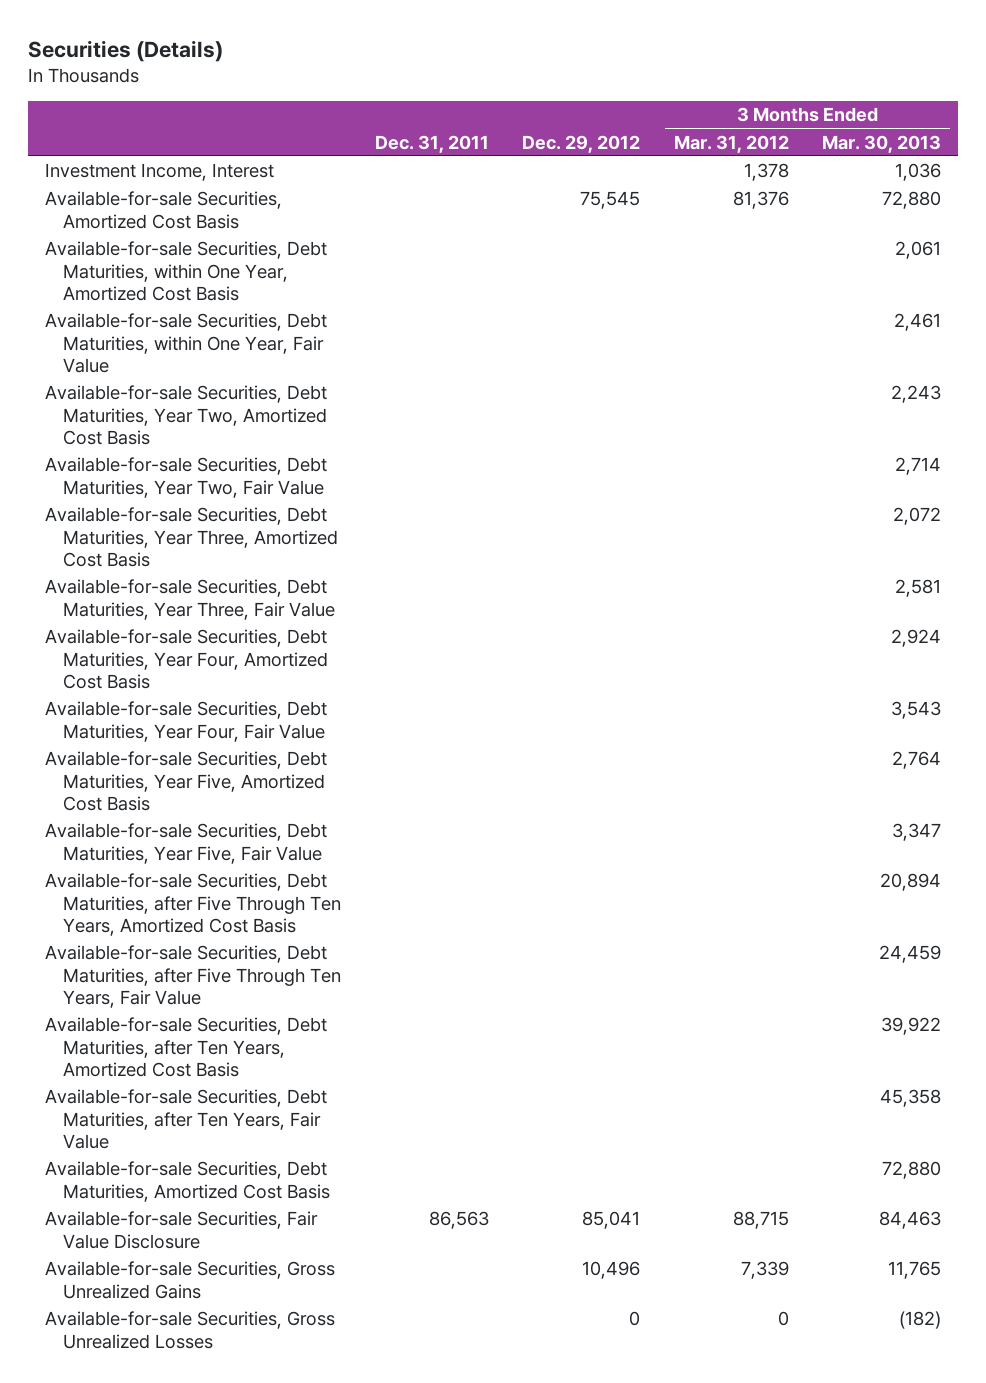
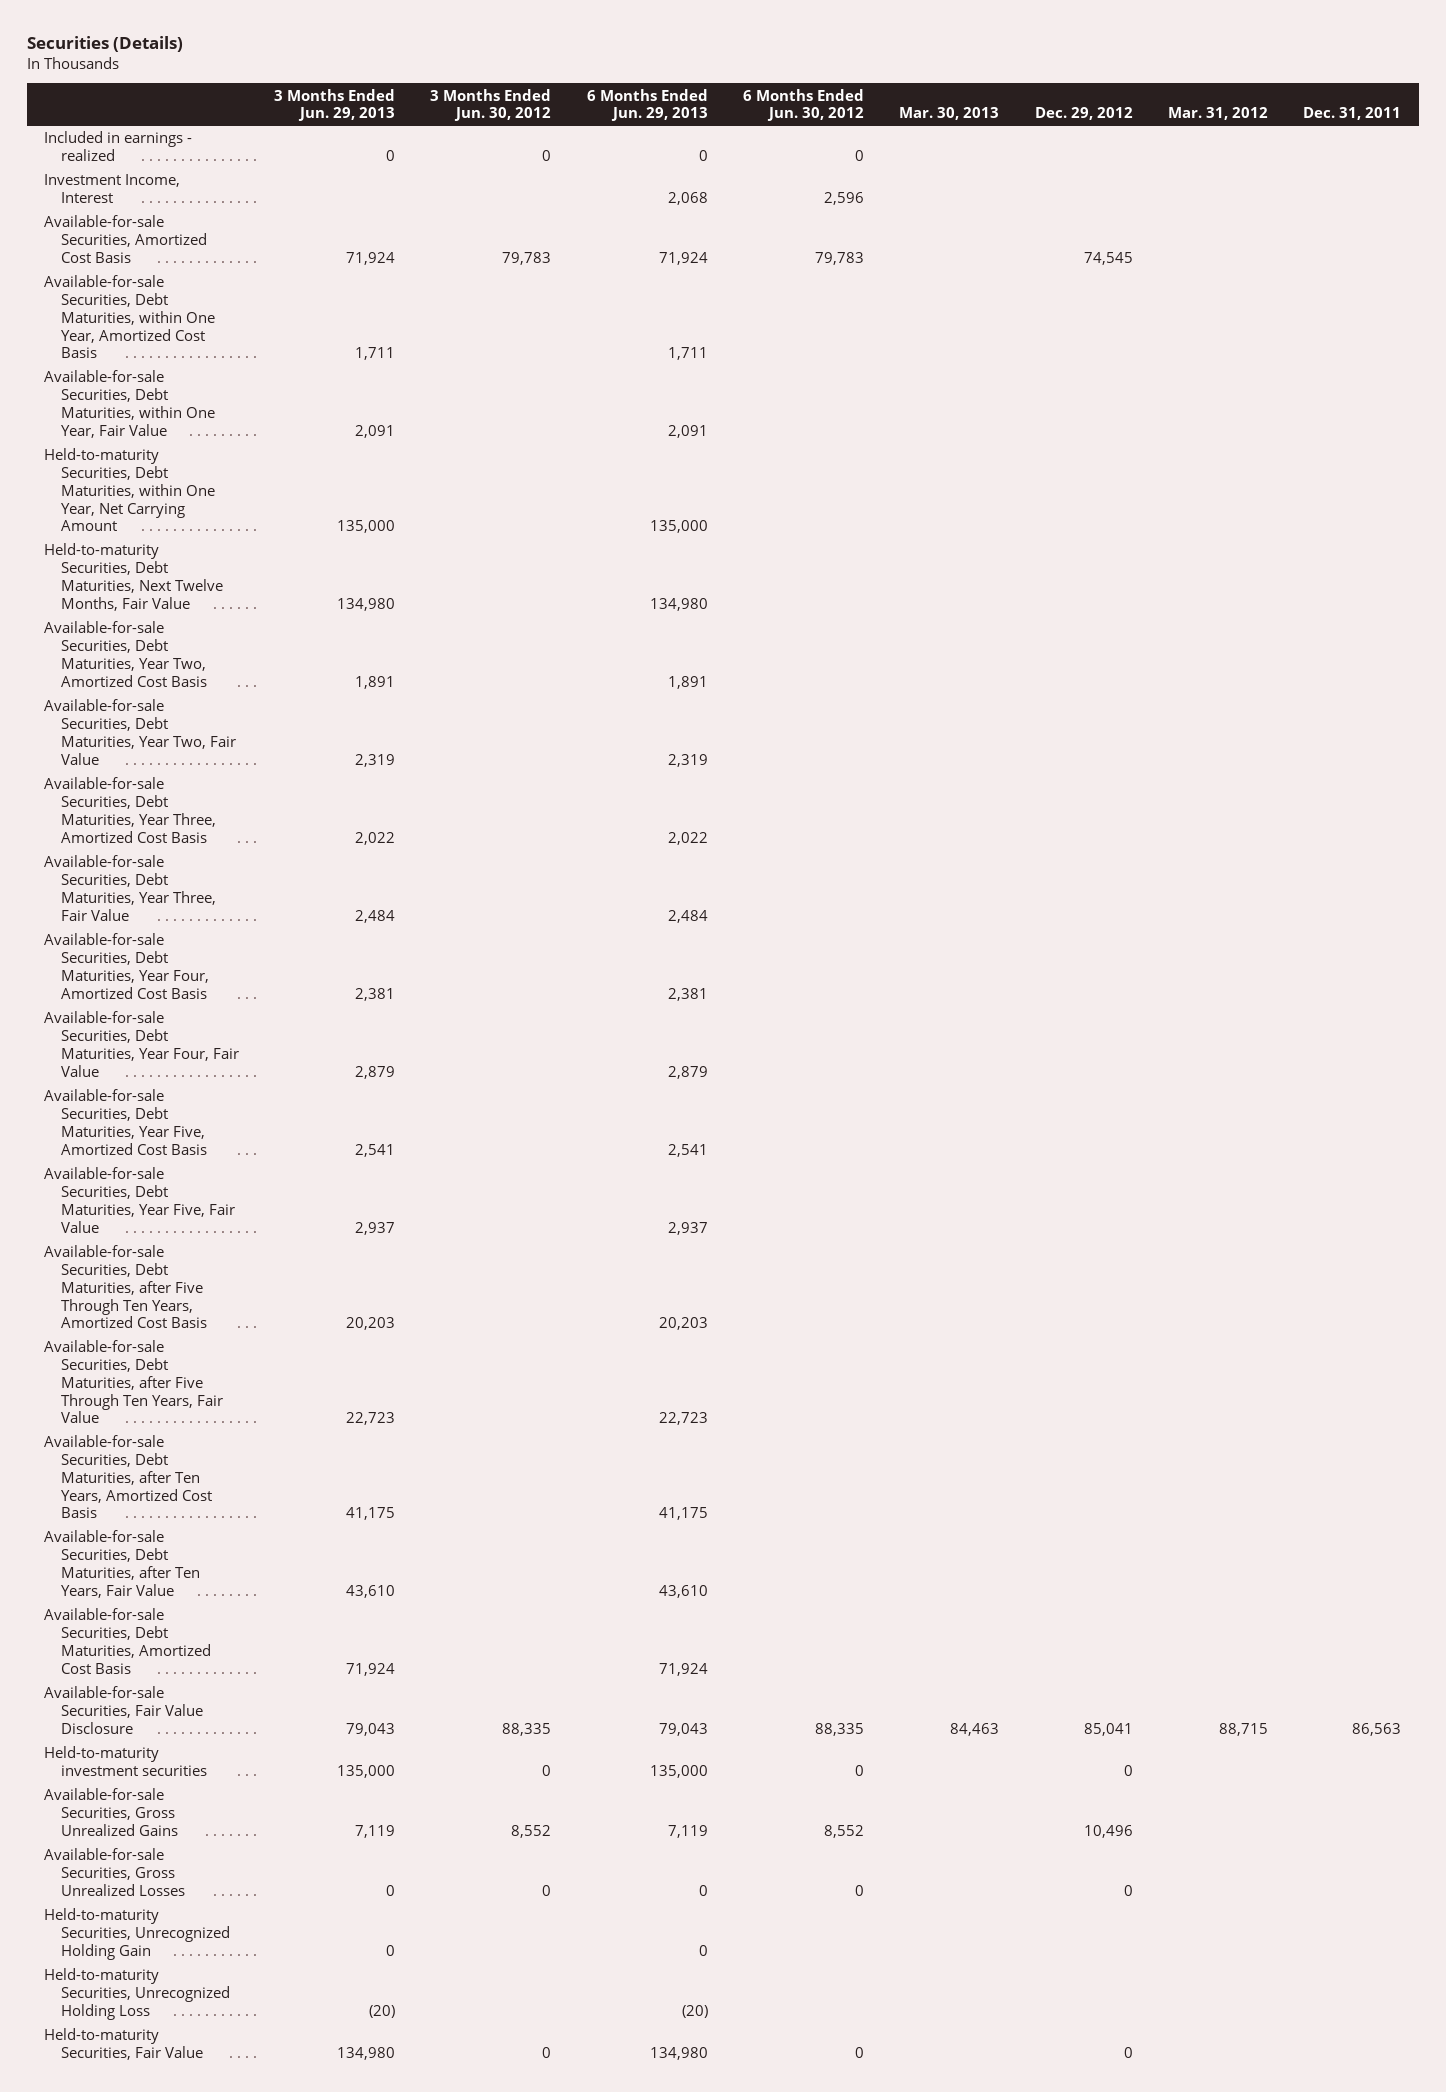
- | Dec. 31, 2011 | Dec. 29, 2012 | 3 Months Ended Mar. 31, 2012 | 3 Months Ended Mar. 30, 2013
+ | 3 Months Ended Jun. 29, 2013 | 3 Months Ended Jun. 30, 2012 | 6 Months Ended Jun. 29, 2013 | 6 Months Ended Jun. 30, 2012 | Mar. 30, 2013 | Dec. 29, 2012 | Mar. 31, 2012 | Dec. 31, 2011
+ Included in earnings - realized | 0 | 0 | 0 | 0 | | | |
- Available-for-sale Securities, Amortized Cost Basis | | 75,545 | 81,376 | 72,880
+ Available-for-sale Securities, Amortized Cost Basis | 71,924 | 79,783 | 71,924 | 79,783 | | 74,545 | |
+ Held-to-maturity Securities, Debt Maturities, within One Year, Net Carrying Amount | 135,000 | | 135,000 | | | | |
+ Held-to-maturity Securities, Debt Maturities, Next Twelve Months, Fair Value | 134,980 | | 134,980 | | | | |
+ Held-to-maturity investment securities | 135,000 | 0 | 135,000 | 0 | | 0 | |
+ Held-to-maturity Securities, Unrecognized Holding Gain | 0 | | 0 | | | | |
+ Held-to-maturity Securities, Unrecognized Holding Loss | (20) | | (20) | | | | |
+ Held-to-maturity Securities, Fair Value | 134,980 | 0 | 134,980 | 0 | | 0 | |

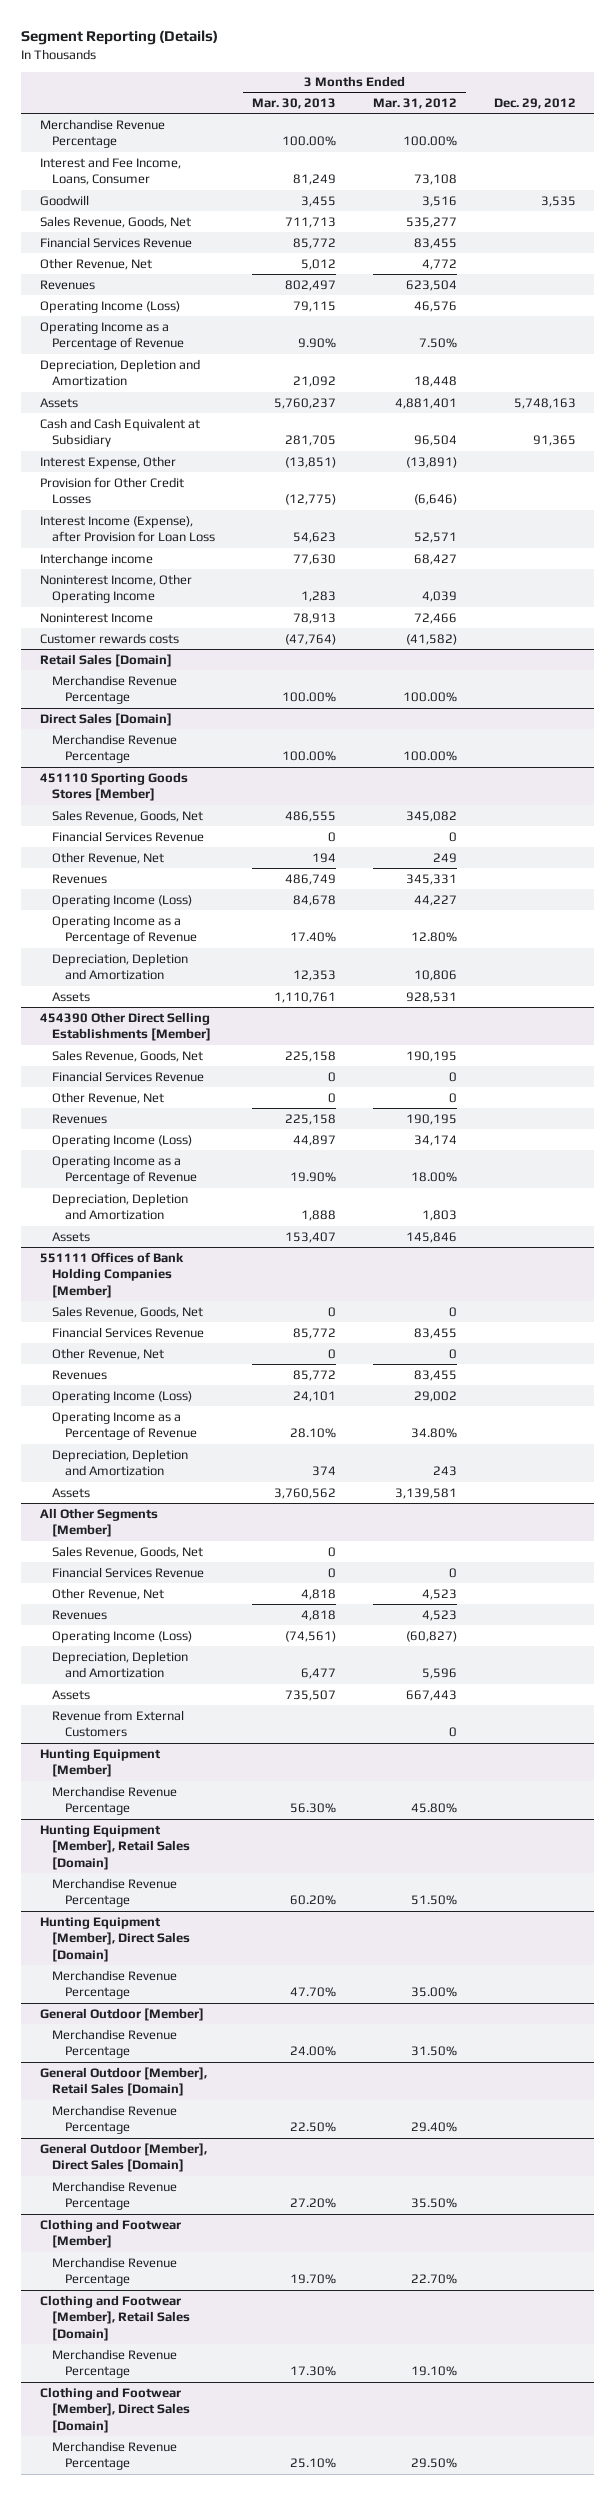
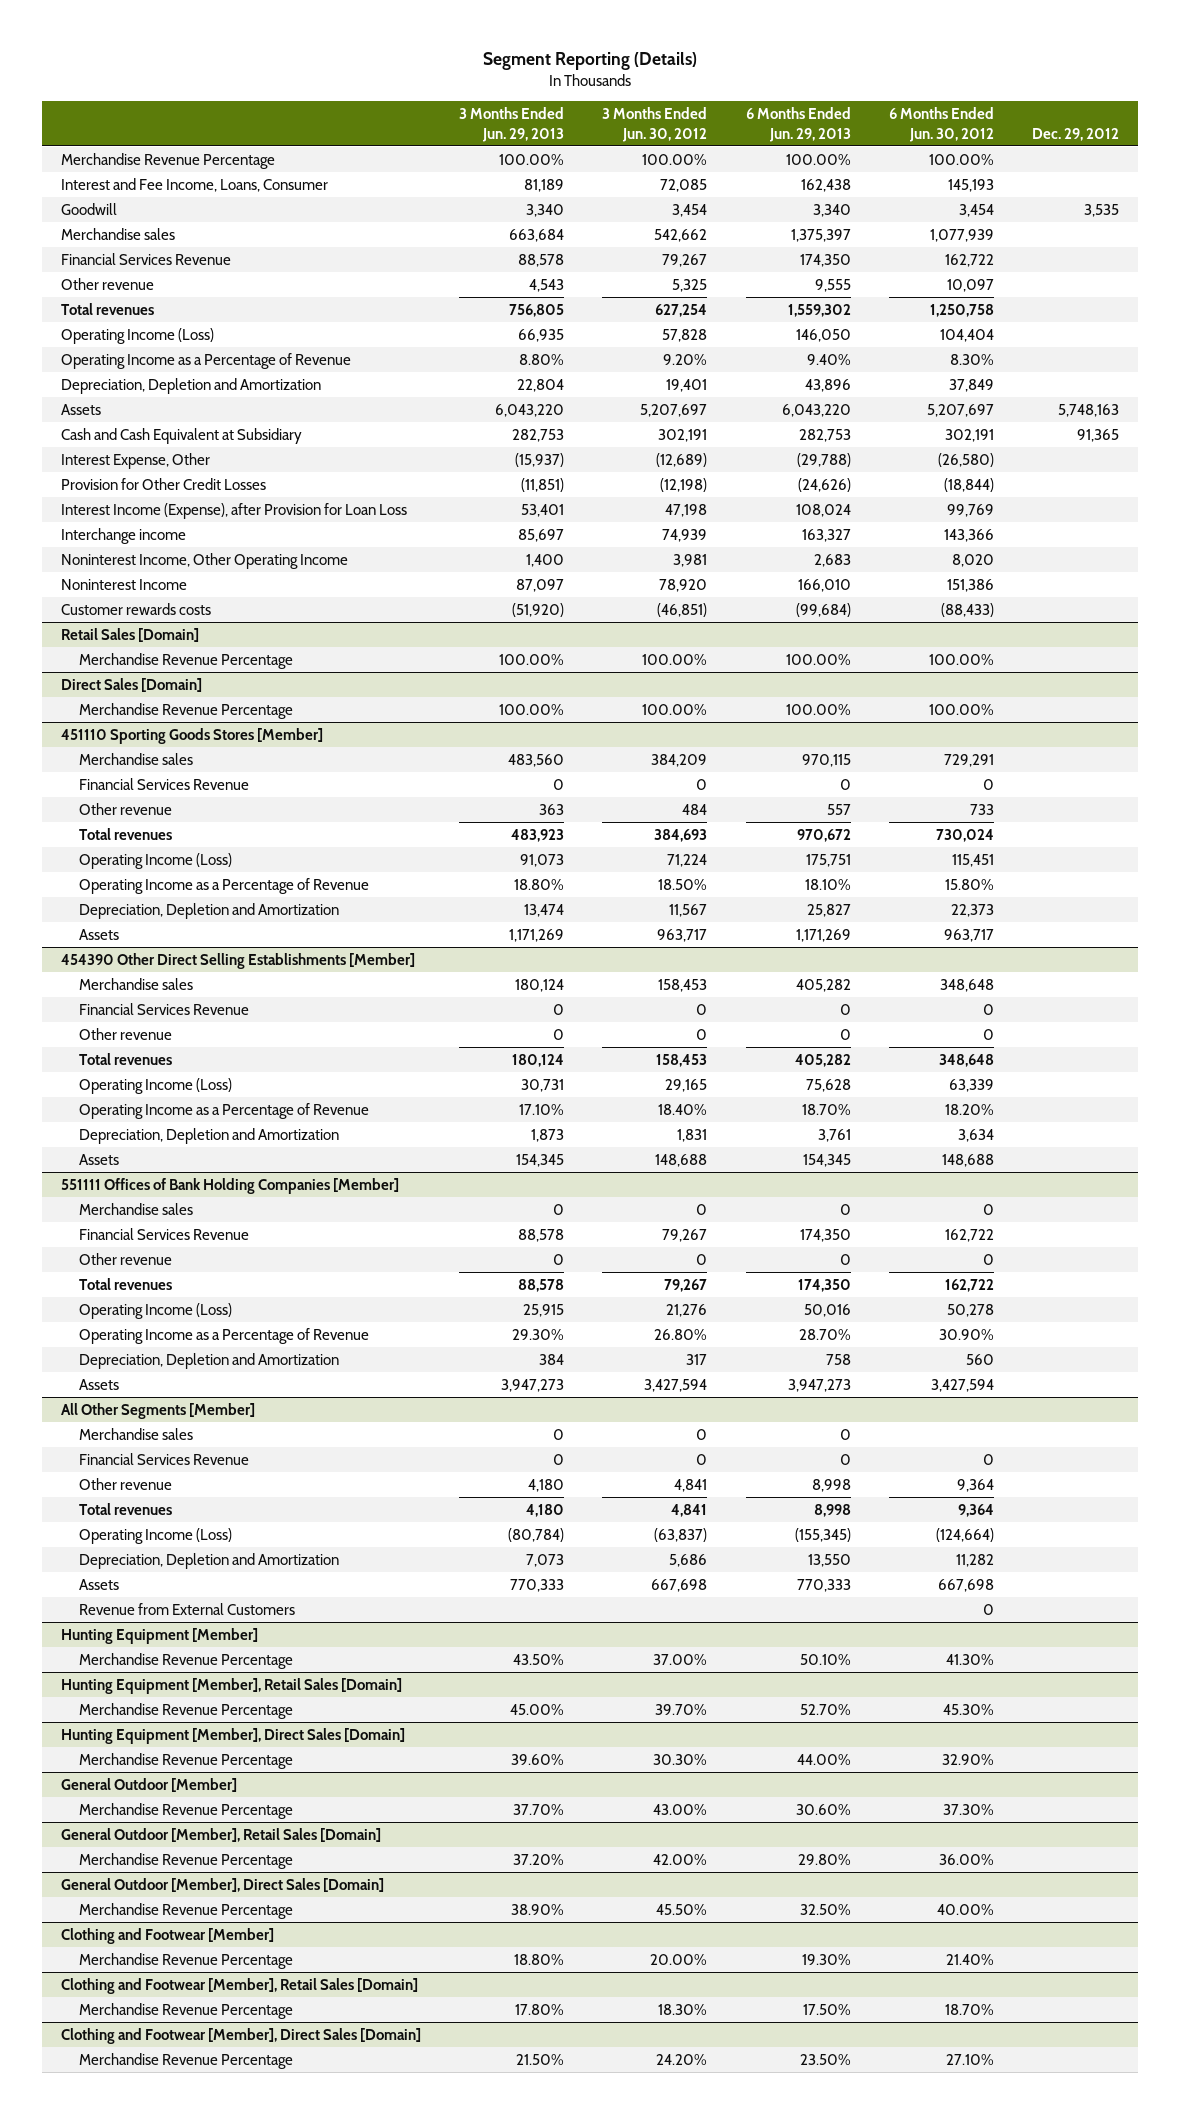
- | 3 Months Ended Mar. 30, 2013 | 3 Months Ended Mar. 31, 2012 | Dec. 29, 2012
+ | 3 Months Ended Jun. 29, 2013 | 3 Months Ended Jun. 30, 2012 | 6 Months Ended Jun. 29, 2013 | 6 Months Ended Jun. 30, 2012 | Dec. 29, 2012
- Sales Revenue, Goods, Net | 711,713 | 535,277 |
+ Merchandise sales | 663,684 | 542,662 | 1,375,397 | 1,077,939 |
- Other Revenue, Net | 5,012 | 4,772 |
- Revenues | 802,497 | 623,504 |
+ Other revenue | 4,543 | 5,325 | 9,555 | 10,097 |
+ Total revenues | 756,805 | 627,254 | 1,559,302 | 1,250,758 |
@ 451110 Sporting Goods Stores [Member]
- Sales Revenue, Goods, Net | 486,555 | 345,082 |
+ Merchandise sales | 483,560 | 384,209 | 970,115 | 729,291 |
- Other Revenue, Net | 194 | 249 |
- Revenues | 486,749 | 345,331 |
+ Other revenue | 363 | 484 | 557 | 733 |
+ Total revenues | 483,923 | 384,693 | 970,672 | 730,024 |
@ 454390 Other Direct Selling Establishments [Member]
- Sales Revenue, Goods, Net | 225,158 | 190,195 |
+ Merchandise sales | 180,124 | 158,453 | 405,282 | 348,648 |
- Other Revenue, Net | 0 | 0 |
- Revenues | 225,158 | 190,195 |
+ Other revenue | 0 | 0 | 0 | 0 |
+ Total revenues | 180,124 | 158,453 | 405,282 | 348,648 |
@ 551111 Offices of Bank Holding Companies [Member]
- Sales Revenue, Goods, Net | 0 | 0 |
+ Merchandise sales | 0 | 0 | 0 | 0 |
- Other Revenue, Net | 0 | 0 |
- Revenues | 85,772 | 83,455 |
+ Other revenue | 0 | 0 | 0 | 0 |
+ Total revenues | 88,578 | 79,267 | 174,350 | 162,722 |
@ All Other Segments [Member]
- Sales Revenue, Goods, Net | 0 | |
+ Merchandise sales | 0 | 0 | 0 | |
- Other Revenue, Net | 4,818 | 4,523 |
- Revenues | 4,818 | 4,523 |
+ Other revenue | 4,180 | 4,841 | 8,998 | 9,364 |
+ Total revenues | 4,180 | 4,841 | 8,998 | 9,364 |

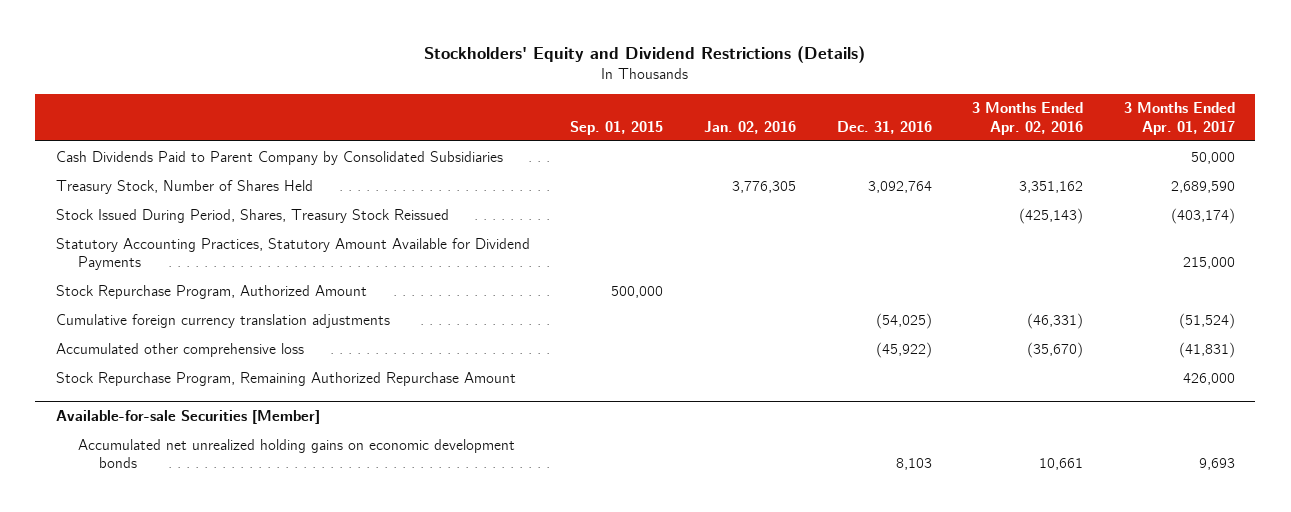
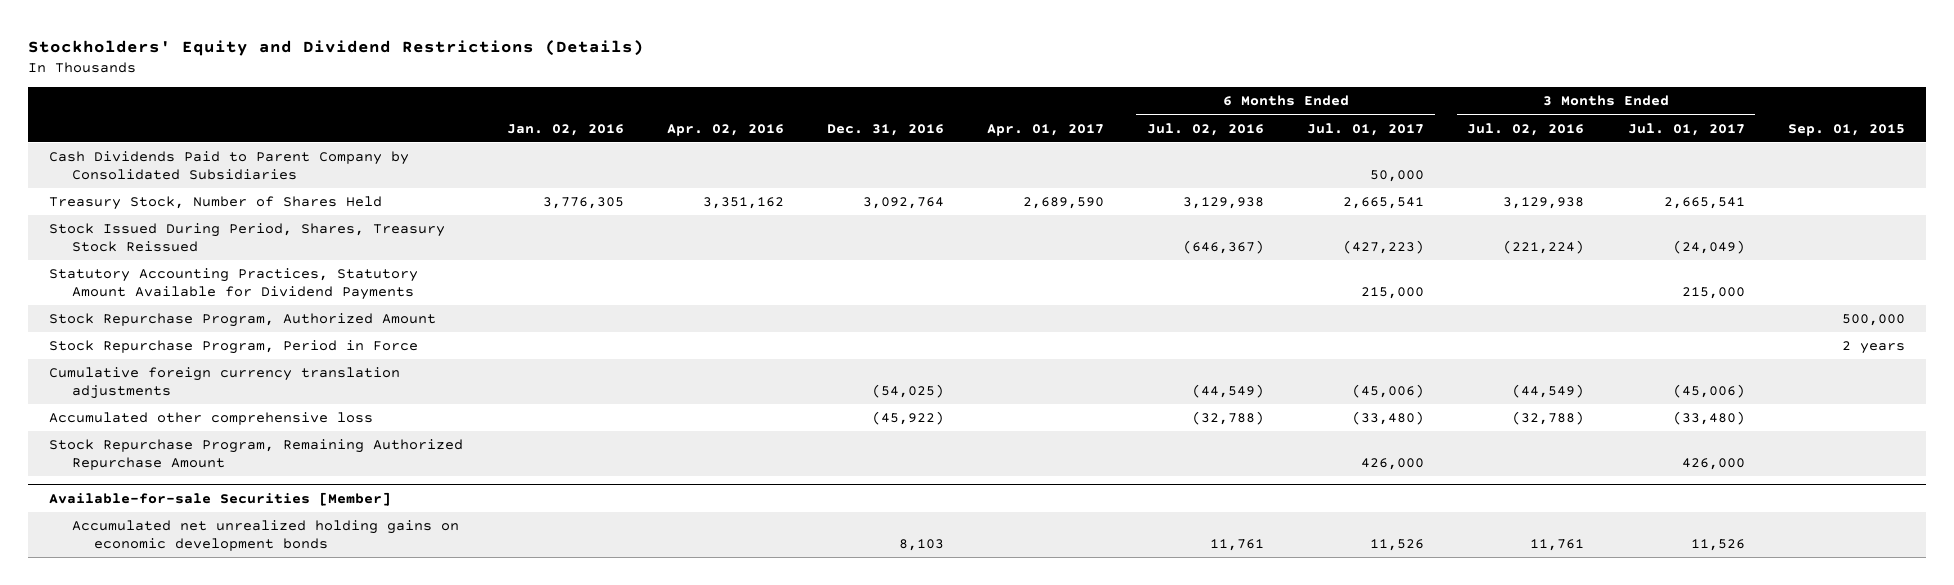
- | Sep. 01, 2015 | Jan. 02, 2016 | Dec. 31, 2016 | 3 Months Ended Apr. 02, 2016 | 3 Months Ended Apr. 01, 2017
+ | Jan. 02, 2016 | Apr. 02, 2016 | Dec. 31, 2016 | Apr. 01, 2017 | 6 Months Ended Jul. 02, 2016 | 6 Months Ended Jul. 01, 2017 | 3 Months Ended Jul. 02, 2016 | 3 Months Ended Jul. 01, 2017 | Sep. 01, 2015
+ Stock Repurchase Program, Period in Force | | | | | | | | | 2 years

